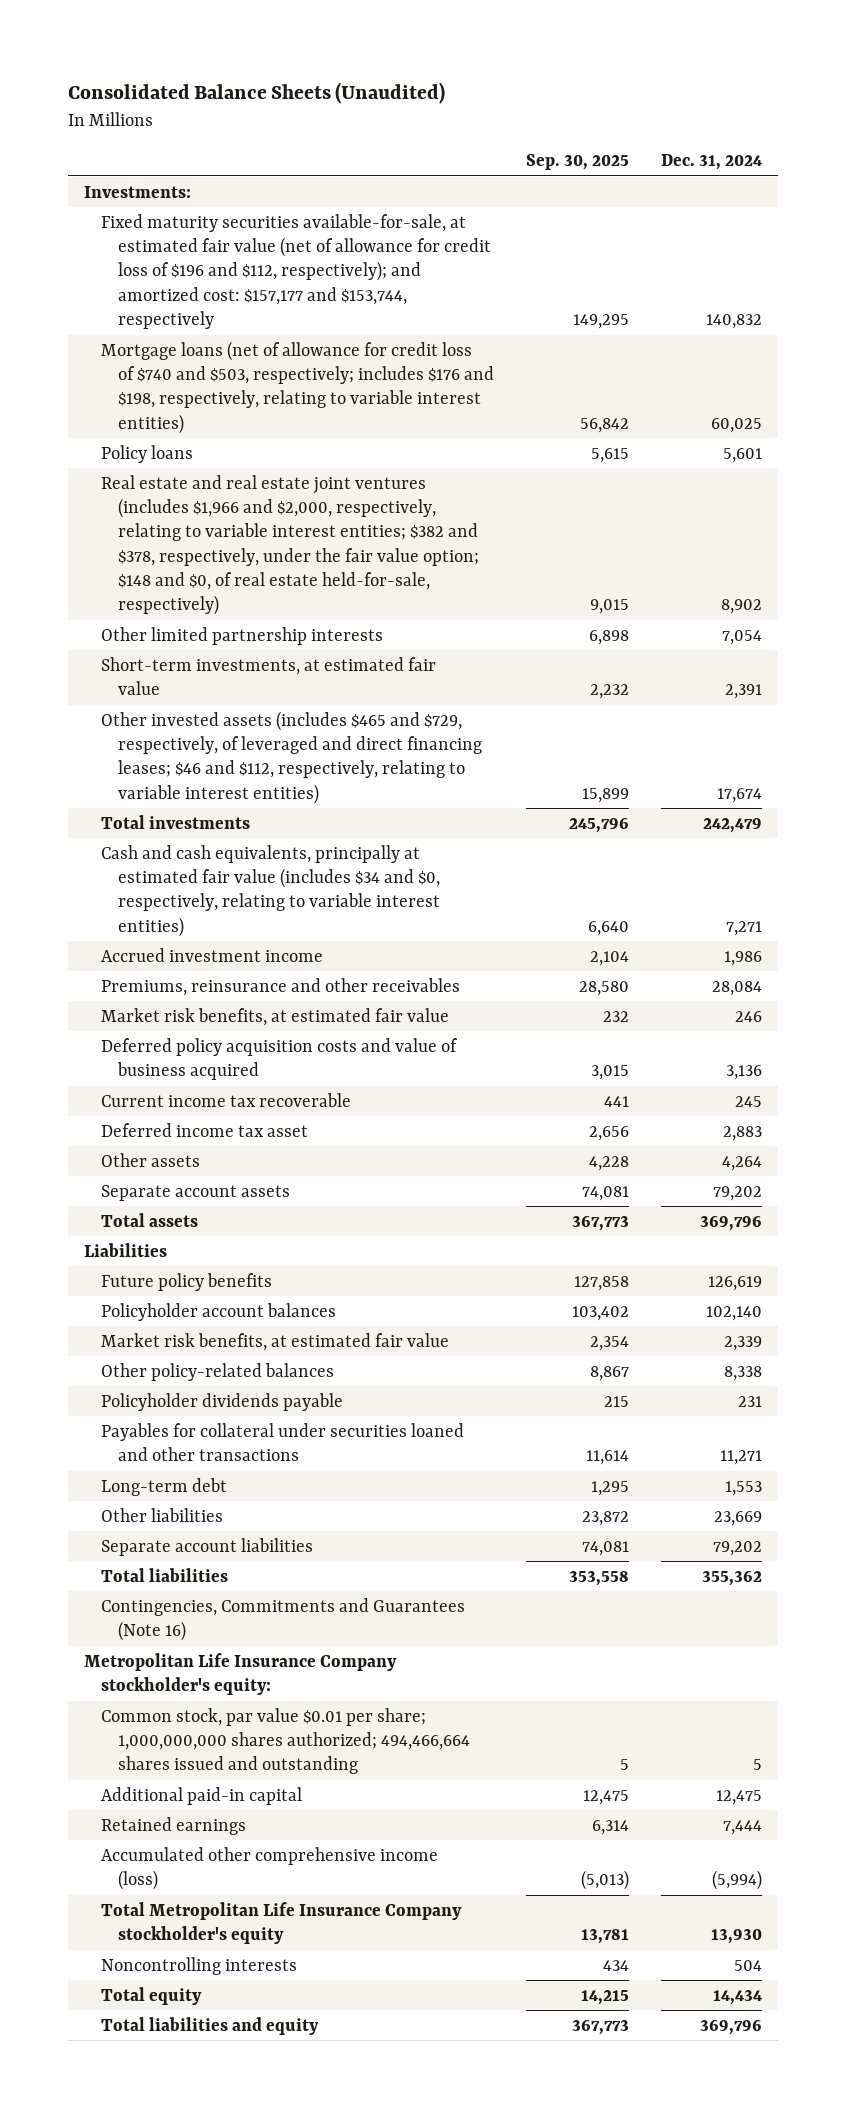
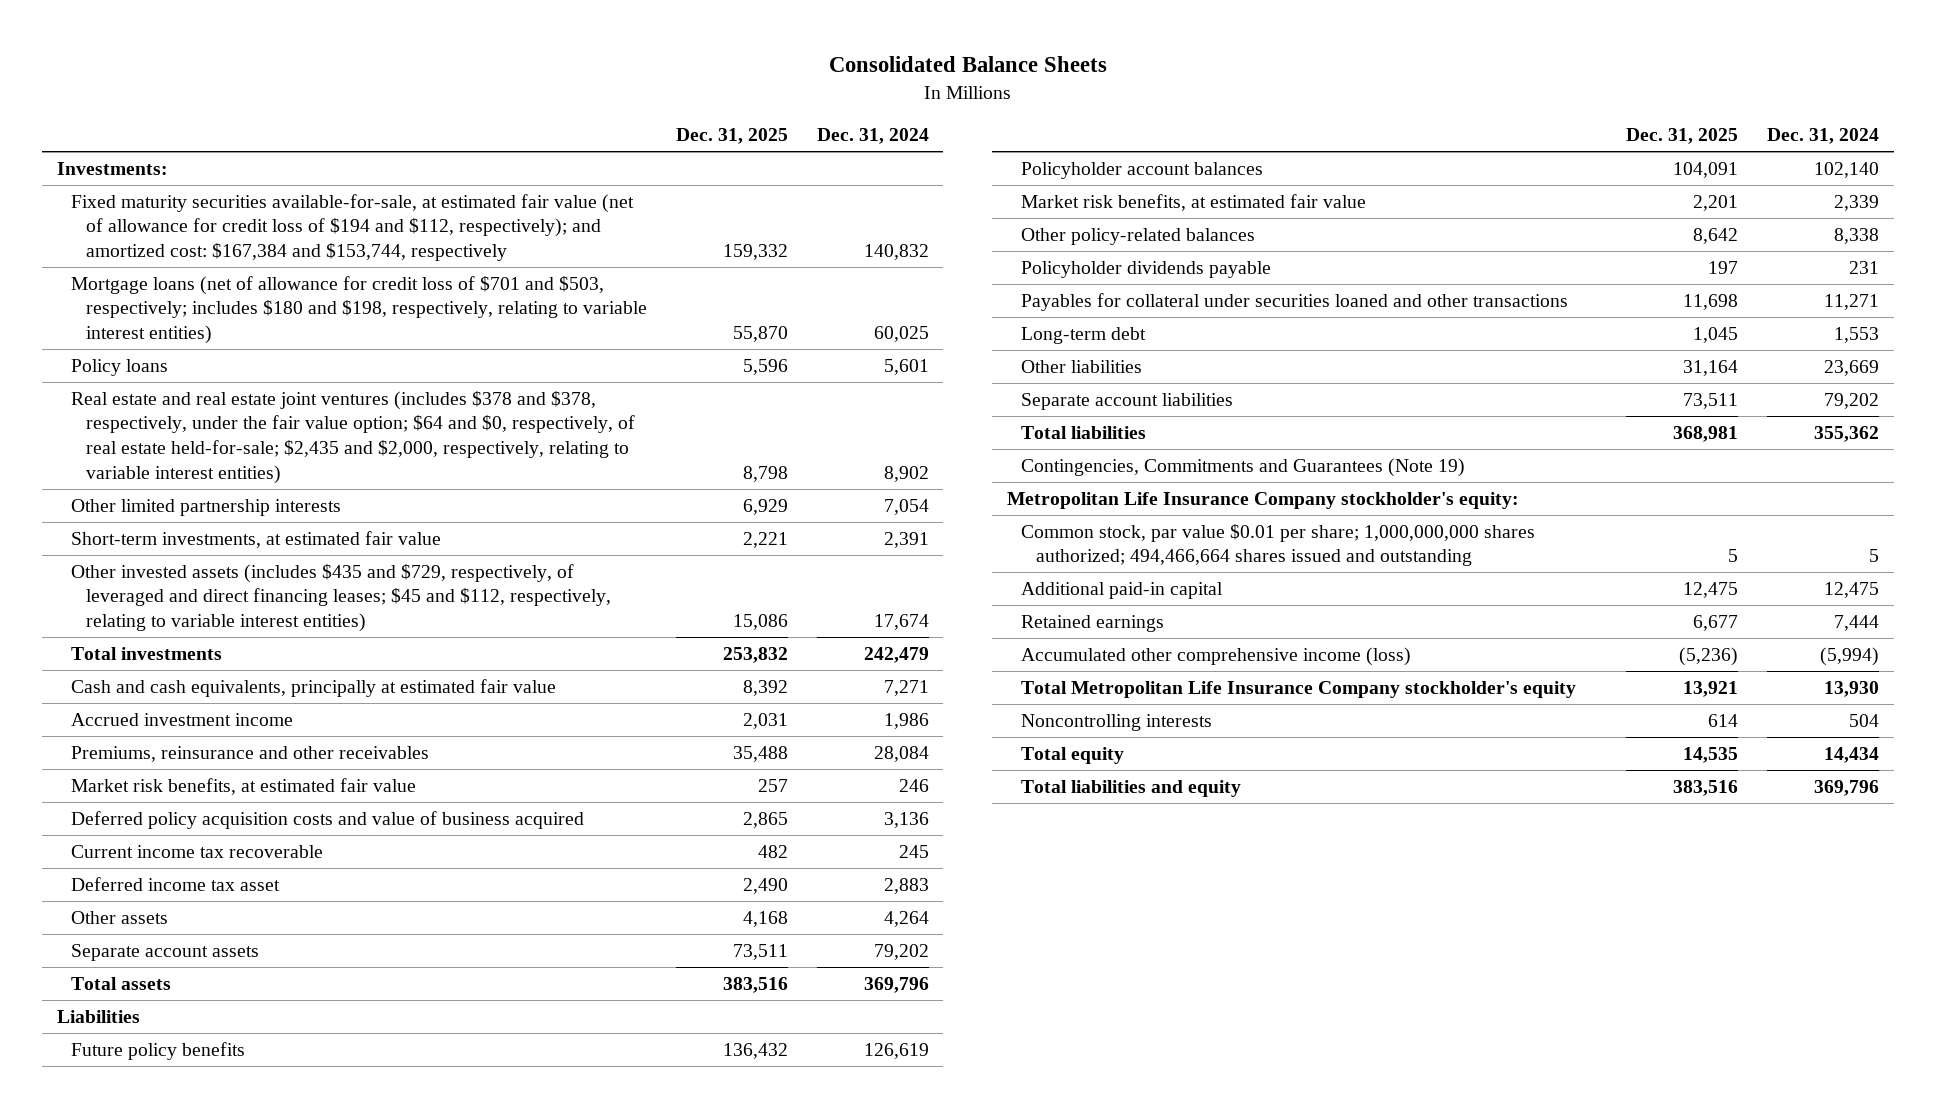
- Consolidated Balance Sheets (Unaudited)
+ Consolidated Balance Sheets
- | Sep. 30, 2025 | Dec. 31, 2024
+ | Dec. 31, 2025 | Dec. 31, 2024
- Fixed maturity securities available-for-sale, at estimated fair value (net of allowance for credit loss of $196 and $112, respectively); and amortized cost: $157,177 and $153,744, respectively | 149,295 | 140,832
- Mortgage loans (net of allowance for credit loss of $740 and $503, respectively; includes $176 and $198, respectively, relating to variable interest entities) | 56,842 | 60,025
+ Fixed maturity securities available-for-sale, at estimated fair value (net of allowance for credit loss of $194 and $112, respectively); and amortized cost: $167,384 and $153,744, respectively | 159,332 | 140,832
+ Mortgage loans (net of allowance for credit loss of $701 and $503, respectively; includes $180 and $198, respectively, relating to variable interest entities) | 55,870 | 60,025
- Real estate and real estate joint ventures (includes $1,966 and $2,000, respectively, relating to variable interest entities; $382 and $378, respectively, under the fair value option; $148 and $0, of real estate held-for-sale, respectively) | 9,015 | 8,902
+ Real estate and real estate joint ventures (includes $378 and $378, respectively, under the fair value option; $64 and $0, respectively, of real estate held-for-sale; $2,435 and $2,000, respectively, relating to variable interest entities) | 8,798 | 8,902
- Other invested assets (includes $465 and $729, respectively, of leveraged and direct financing leases; $46 and $112, respectively, relating to variable interest entities) | 15,899 | 17,674
+ Other invested assets (includes $435 and $729, respectively, of leveraged and direct financing leases; $45 and $112, respectively, relating to variable interest entities) | 15,086 | 17,674
- Cash and cash equivalents, principally at estimated fair value (includes $34 and $0, respectively, relating to variable interest entities) | 6,640 | 7,271
+ Cash and cash equivalents, principally at estimated fair value | 8,392 | 7,271
- Contingencies, Commitments and Guarantees (Note 16)
+ Contingencies, Commitments and Guarantees (Note 19)

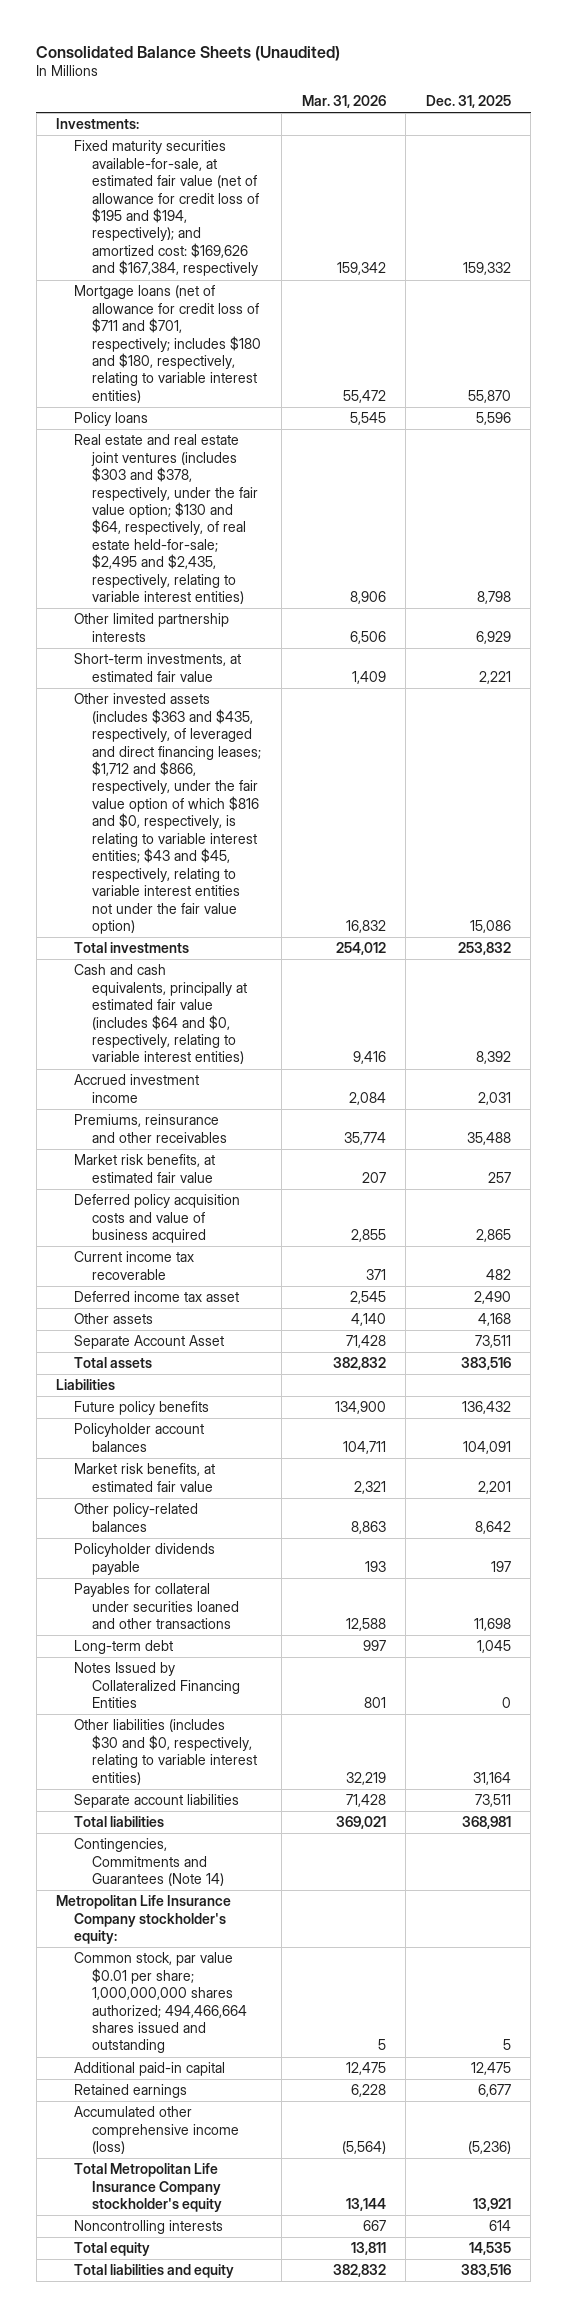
- Consolidated Balance Sheets
+ Consolidated Balance Sheets (Unaudited)
- | Dec. 31, 2025 | Dec. 31, 2024
+ | Mar. 31, 2026 | Dec. 31, 2025
- Fixed maturity securities available-for-sale, at estimated fair value (net of allowance for credit loss of $194 and $112, respectively); and amortized cost: $167,384 and $153,744, respectively | 159,332 | 140,832
- Mortgage loans (net of allowance for credit loss of $701 and $503, respectively; includes $180 and $198, respectively, relating to variable interest entities) | 55,870 | 60,025
+ Fixed maturity securities available-for-sale, at estimated fair value (net of allowance for credit loss of $195 and $194, respectively); and amortized cost: $169,626 and $167,384, respectively | 159,342 | 159,332
+ Mortgage loans (net of allowance for credit loss of $711 and $701, respectively; includes $180 and $180, respectively, relating to variable interest entities) | 55,472 | 55,870
- Real estate and real estate joint ventures (includes $378 and $378, respectively, under the fair value option; $64 and $0, respectively, of real estate held-for-sale; $2,435 and $2,000, respectively, relating to variable interest entities) | 8,798 | 8,902
+ Real estate and real estate joint ventures (includes $303 and $378, respectively, under the fair value option; $130 and $64, respectively, of real estate held-for-sale; $2,495 and $2,435, respectively, relating to variable interest entities) | 8,906 | 8,798
- Other invested assets (includes $435 and $729, respectively, of leveraged and direct financing leases; $45 and $112, respectively, relating to variable interest entities) | 15,086 | 17,674
+ Other invested assets (includes $363 and $435, respectively, of leveraged and direct financing leases; $1,712 and $866, respectively, under the fair value option of which $816 and $0, respectively, is relating to variable interest entities; $43 and $45, respectively, relating to variable interest entities not under the fair value option) | 16,832 | 15,086
- Cash and cash equivalents, principally at estimated fair value | 8,392 | 7,271
+ Cash and cash equivalents, principally at estimated fair value (includes $64 and $0, respectively, relating to variable interest entities) | 9,416 | 8,392
- Separate account assets | 73,511 | 79,202
+ Separate Account Asset | 71,428 | 73,511
- Other liabilities | 31,164 | 23,669
+ Notes Issued by Collateralized Financing Entities | 801 | 0
+ Other liabilities (includes $30 and $0, respectively, relating to variable interest entities) | 32,219 | 31,164
- Contingencies, Commitments and Guarantees (Note 19)
+ Contingencies, Commitments and Guarantees (Note 14)

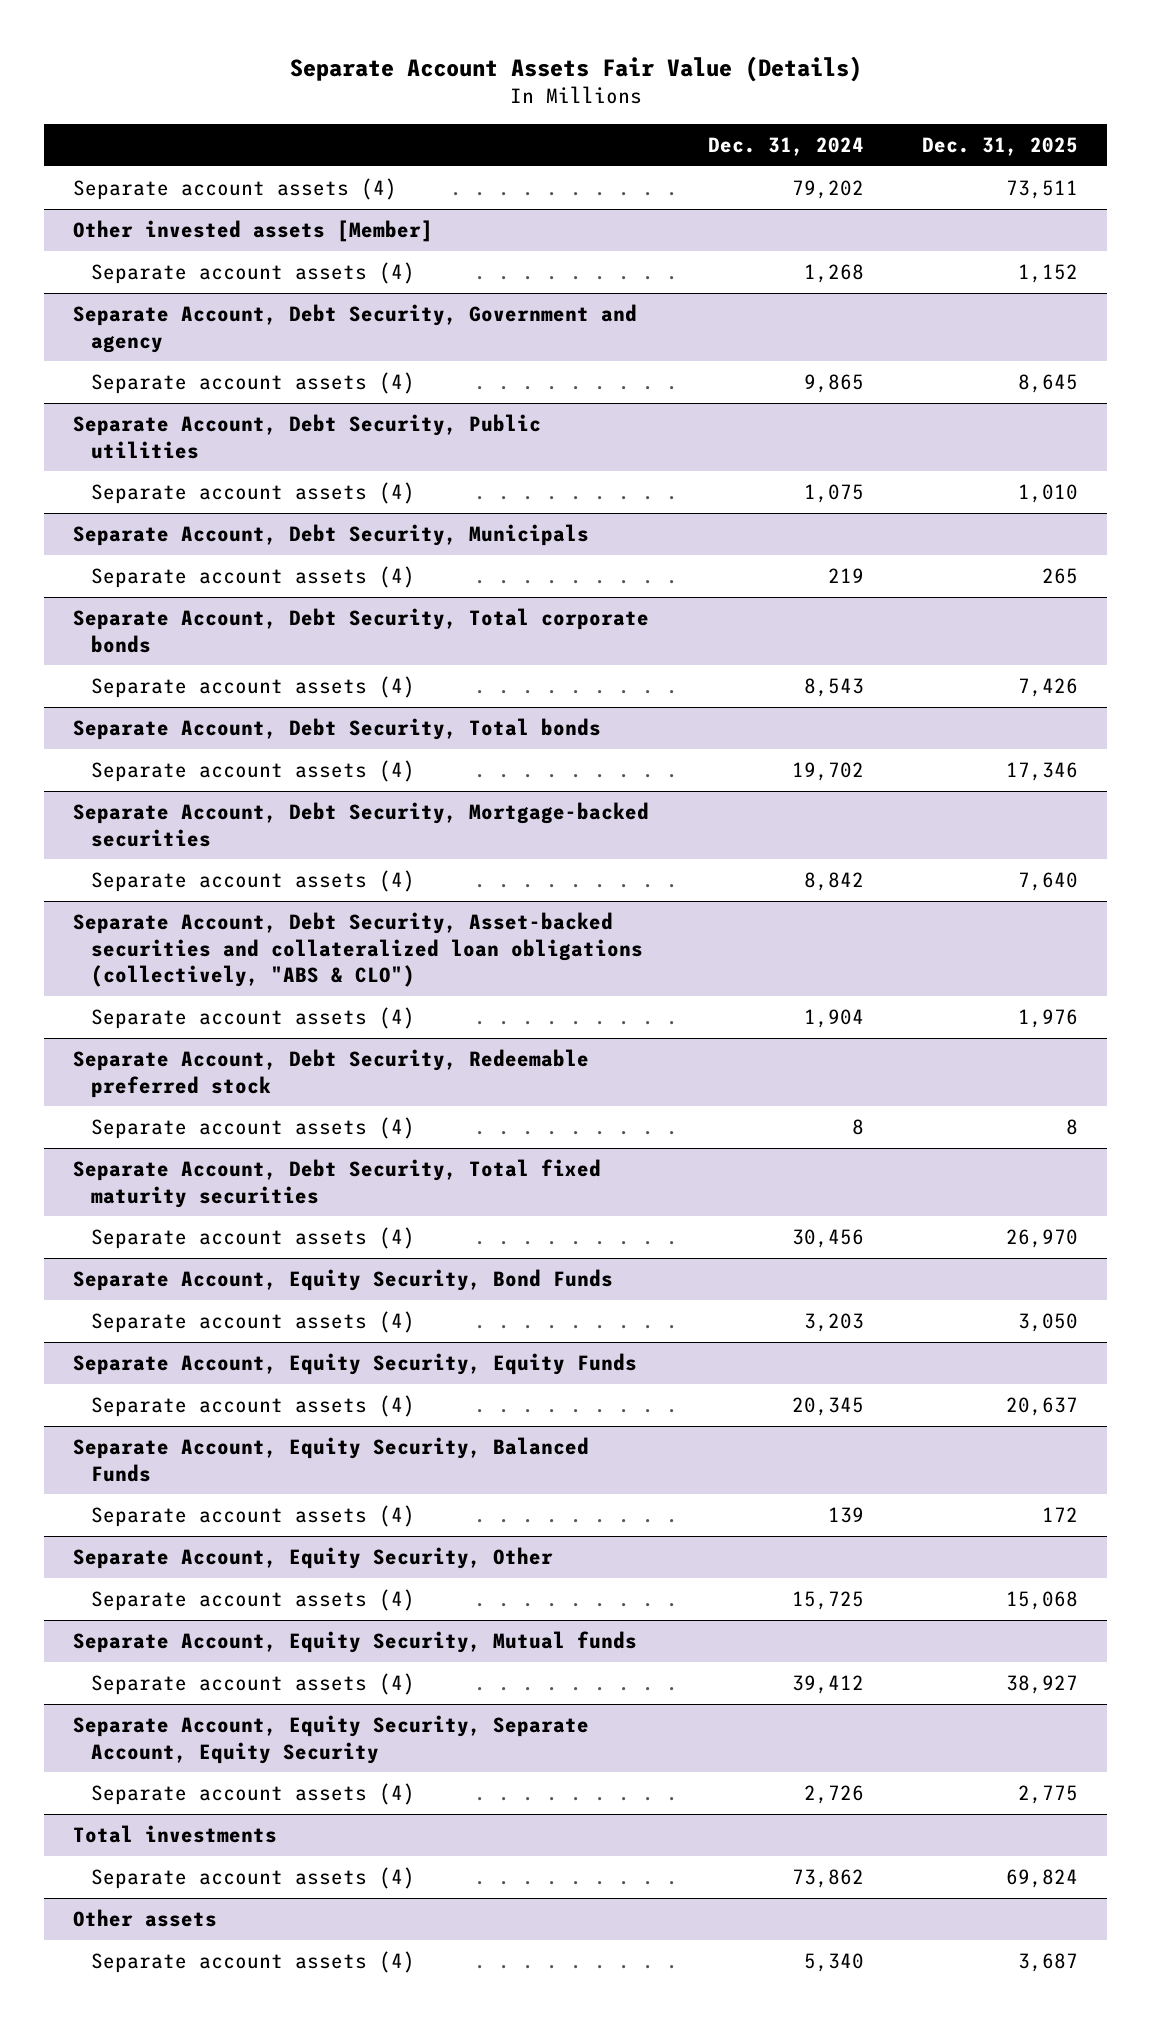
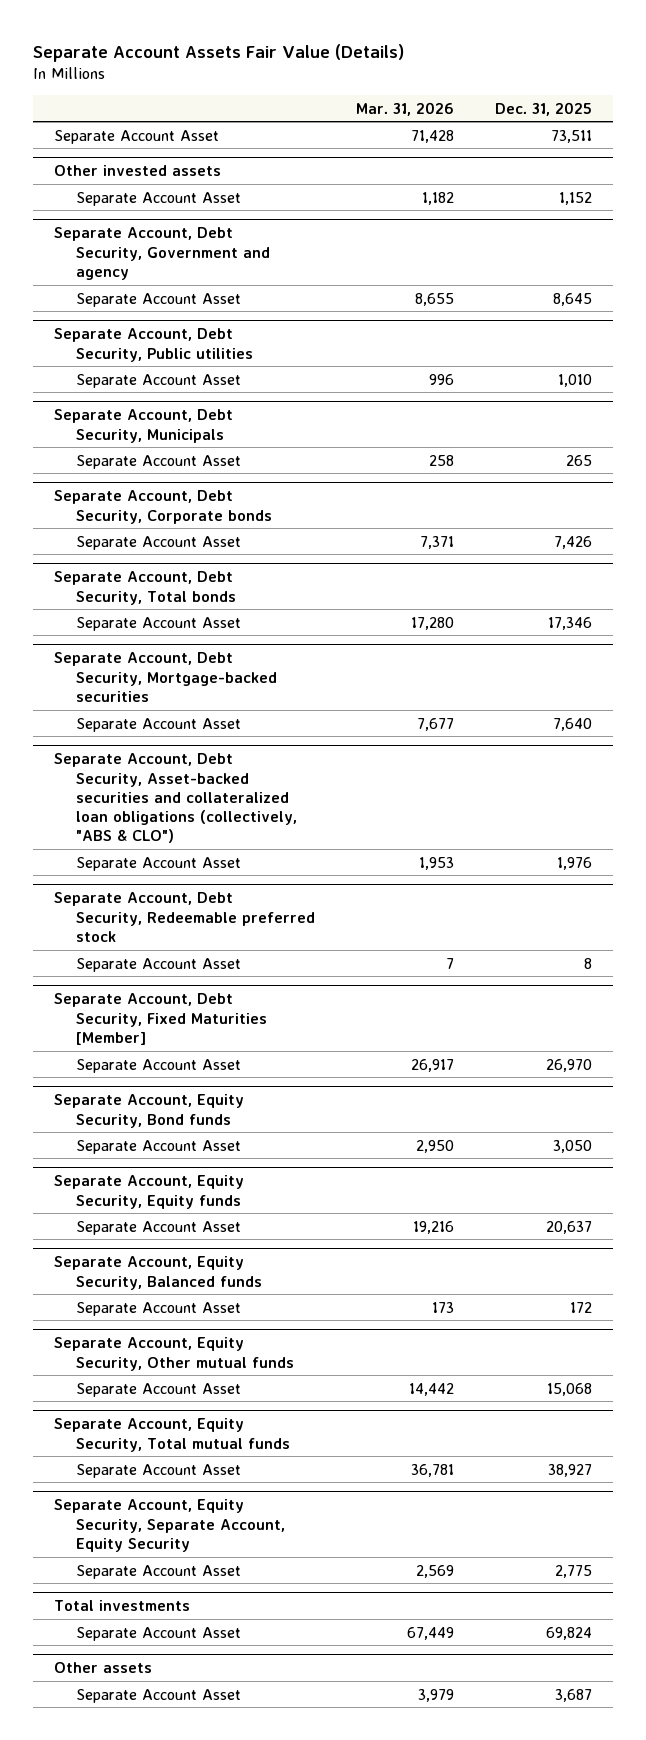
- | Dec. 31, 2024 | Dec. 31, 2025
+ | Mar. 31, 2026 | Dec. 31, 2025
- Separate account assets (4) | 79,202 | 73,511
- Other invested assets [Member]
- Separate account assets (4) | 1,268 | 1,152
+ Separate Account Asset | 71,428 | 73,511
+ Other invested assets
+ Separate Account Asset | 1,182 | 1,152
@ Separate Account, Debt Security, Government and agency
- Separate account assets (4) | 9,865 | 8,645
+ Separate Account Asset | 8,655 | 8,645
@ Separate Account, Debt Security, Public utilities
- Separate account assets (4) | 1,075 | 1,010
+ Separate Account Asset | 996 | 1,010
@ Separate Account, Debt Security, Municipals
- Separate account assets (4) | 219 | 265
- Separate Account, Debt Security, Total corporate bonds
- Separate account assets (4) | 8,543 | 7,426
@ Separate Account, Debt Security, Municipals
+ Separate Account Asset | 258 | 265
+ Separate Account, Debt Security, Corporate bonds
+ Separate Account Asset | 7,371 | 7,426
@ Separate Account, Debt Security, Total bonds
- Separate account assets (4) | 19,702 | 17,346
+ Separate Account Asset | 17,280 | 17,346
@ Separate Account, Debt Security, Mortgage-backed securities
- Separate account assets (4) | 8,842 | 7,640
+ Separate Account Asset | 7,677 | 7,640
@ Separate Account, Debt Security, Asset-backed securities and collateralized loan obligations (collectively, "ABS & CLO")
- Separate account assets (4) | 1,904 | 1,976
+ Separate Account Asset | 1,953 | 1,976
@ Separate Account, Debt Security, Redeemable preferred stock
- Separate account assets (4) | 8 | 8
- Separate Account, Debt Security, Total fixed maturity securities
- Separate account assets (4) | 30,456 | 26,970
- Separate Account, Equity Security, Bond Funds
- Separate account assets (4) | 3,203 | 3,050
- Separate Account, Equity Security, Equity Funds
- Separate account assets (4) | 20,345 | 20,637
- Separate Account, Equity Security, Balanced Funds
- Separate account assets (4) | 139 | 172
- Separate Account, Equity Security, Other
- Separate account assets (4) | 15,725 | 15,068
- Separate Account, Equity Security, Mutual funds
- Separate account assets (4) | 39,412 | 38,927
@ Separate Account, Debt Security, Redeemable preferred stock
+ Separate Account Asset | 7 | 8
+ Separate Account, Debt Security, Fixed Maturities [Member]
+ Separate Account Asset | 26,917 | 26,970
+ Separate Account, Equity Security, Bond funds
+ Separate Account Asset | 2,950 | 3,050
+ Separate Account, Equity Security, Equity funds
+ Separate Account Asset | 19,216 | 20,637
+ Separate Account, Equity Security, Balanced funds
+ Separate Account Asset | 173 | 172
+ Separate Account, Equity Security, Other mutual funds
+ Separate Account Asset | 14,442 | 15,068
+ Separate Account, Equity Security, Total mutual funds
+ Separate Account Asset | 36,781 | 38,927
@ Separate Account, Equity Security, Separate Account, Equity Security
- Separate account assets (4) | 2,726 | 2,775
+ Separate Account Asset | 2,569 | 2,775
@ Total investments
- Separate account assets (4) | 73,862 | 69,824
+ Separate Account Asset | 67,449 | 69,824
@ Other assets
- Separate account assets (4) | 5,340 | 3,687
+ Separate Account Asset | 3,979 | 3,687

